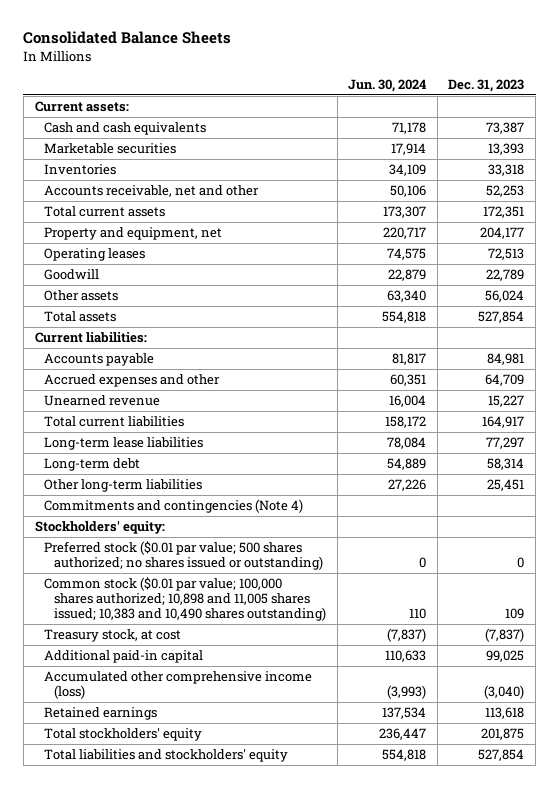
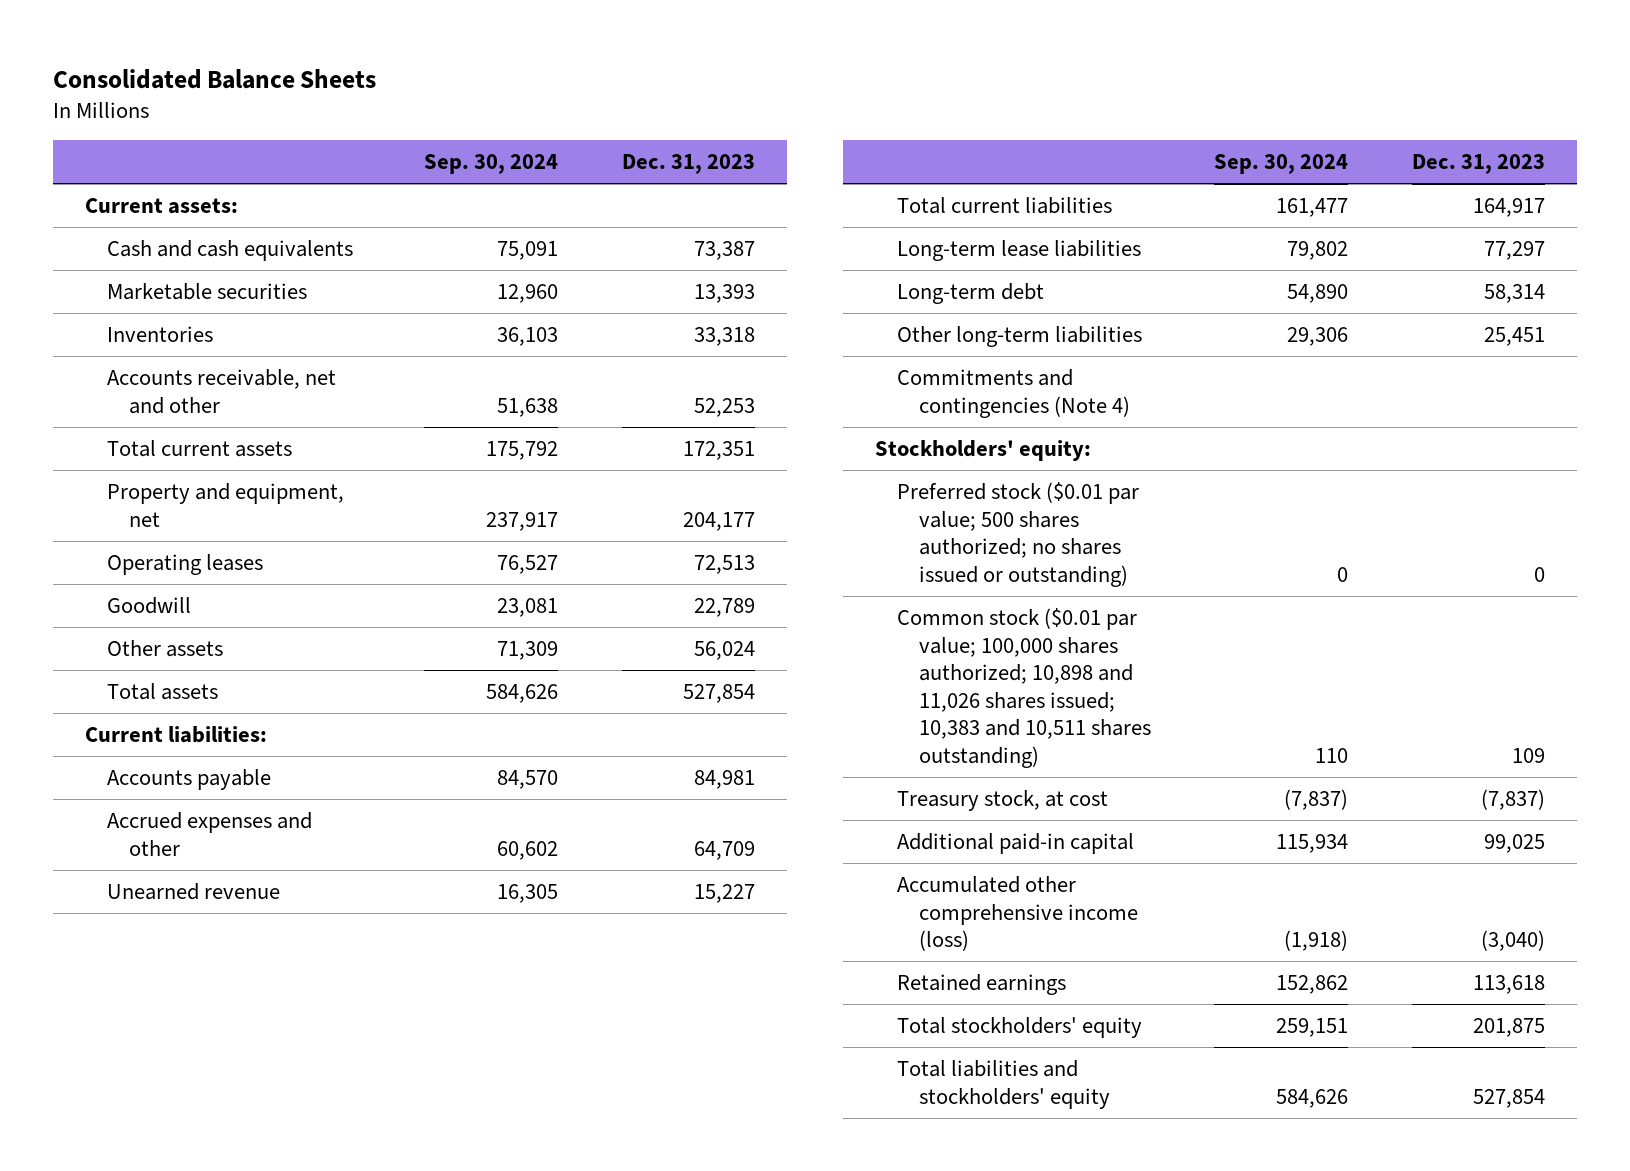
- | Jun. 30, 2024 | Dec. 31, 2023
+ | Sep. 30, 2024 | Dec. 31, 2023
- Common stock ($0.01 par value; 100,000 shares authorized; 10,898 and 11,005 shares issued; 10,383 and 10,490 shares outstanding) | 110 | 109
+ Common stock ($0.01 par value; 100,000 shares authorized; 10,898 and 11,026 shares issued; 10,383 and 10,511 shares outstanding) | 110 | 109

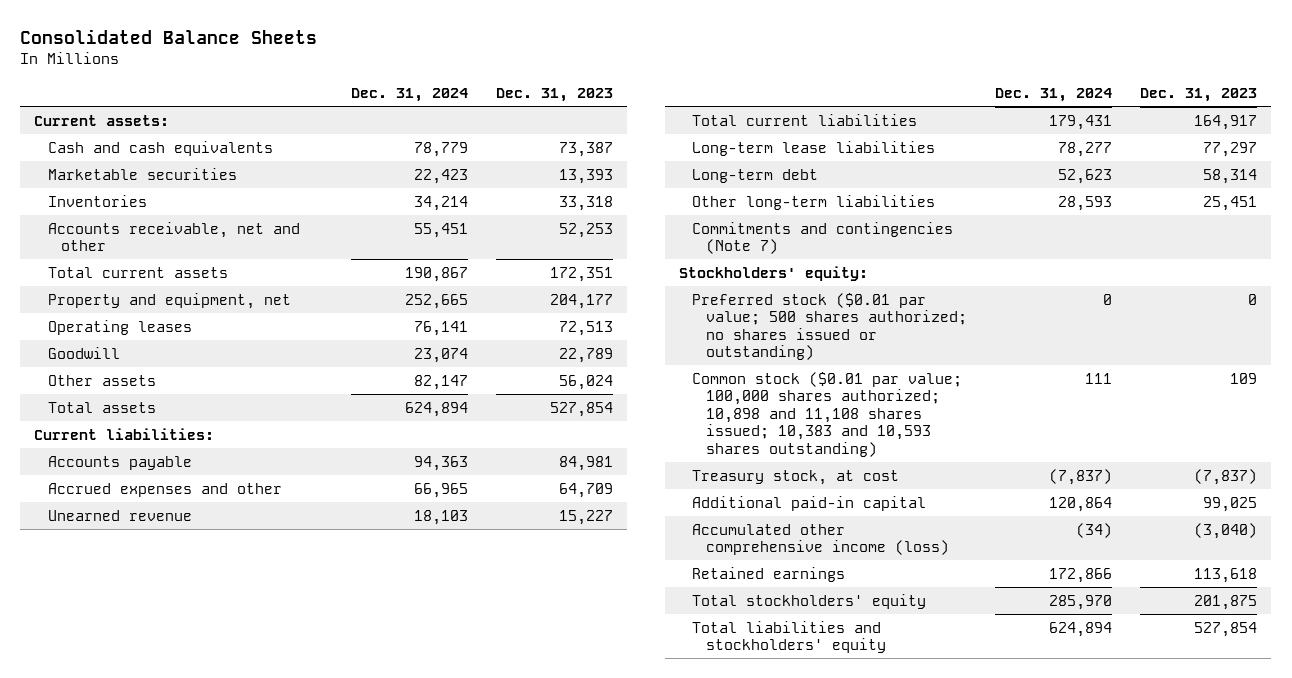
- | Sep. 30, 2024 | Dec. 31, 2023
+ | Dec. 31, 2024 | Dec. 31, 2023
- Commitments and contingencies (Note 4)
+ Commitments and contingencies (Note 7)
- Common stock ($0.01 par value; 100,000 shares authorized; 10,898 and 11,026 shares issued; 10,383 and 10,511 shares outstanding) | 110 | 109
+ Common stock ($0.01 par value; 100,000 shares authorized; 10,898 and 11,108 shares issued; 10,383 and 10,593 shares outstanding) | 111 | 109

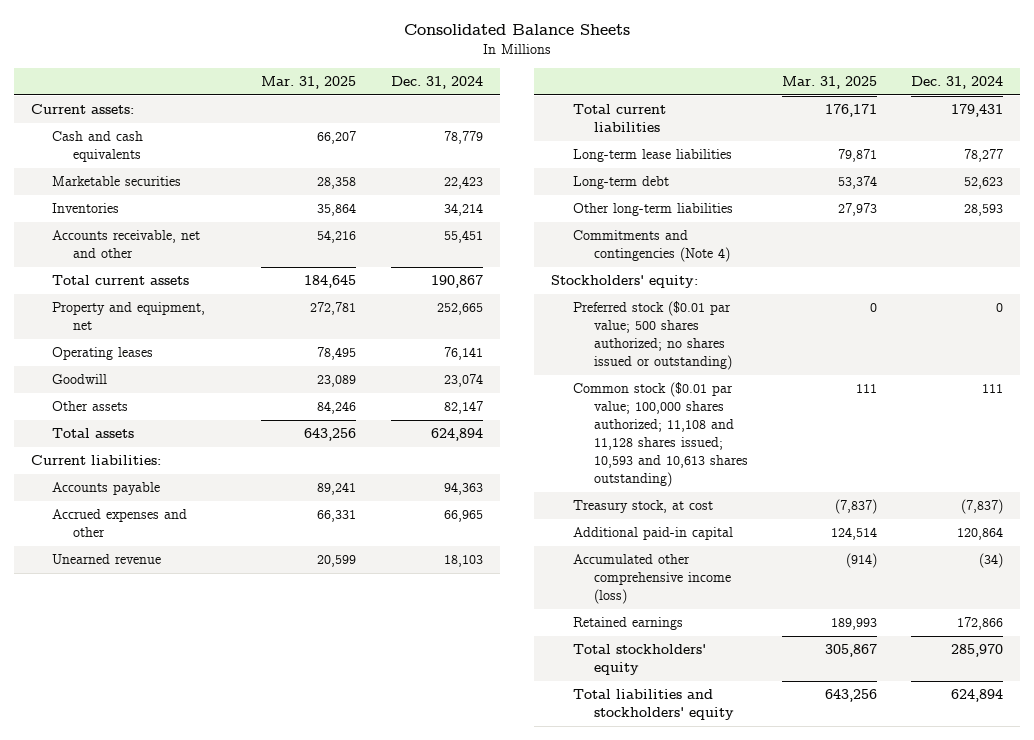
- | Dec. 31, 2024 | Dec. 31, 2023
+ | Mar. 31, 2025 | Dec. 31, 2024
- Commitments and contingencies (Note 7)
+ Commitments and contingencies (Note 4)
- Common stock ($0.01 par value; 100,000 shares authorized; 10,898 and 11,108 shares issued; 10,383 and 10,593 shares outstanding) | 111 | 109
+ Common stock ($0.01 par value; 100,000 shares authorized; 11,108 and 11,128 shares issued; 10,593 and 10,613 shares outstanding) | 111 | 111

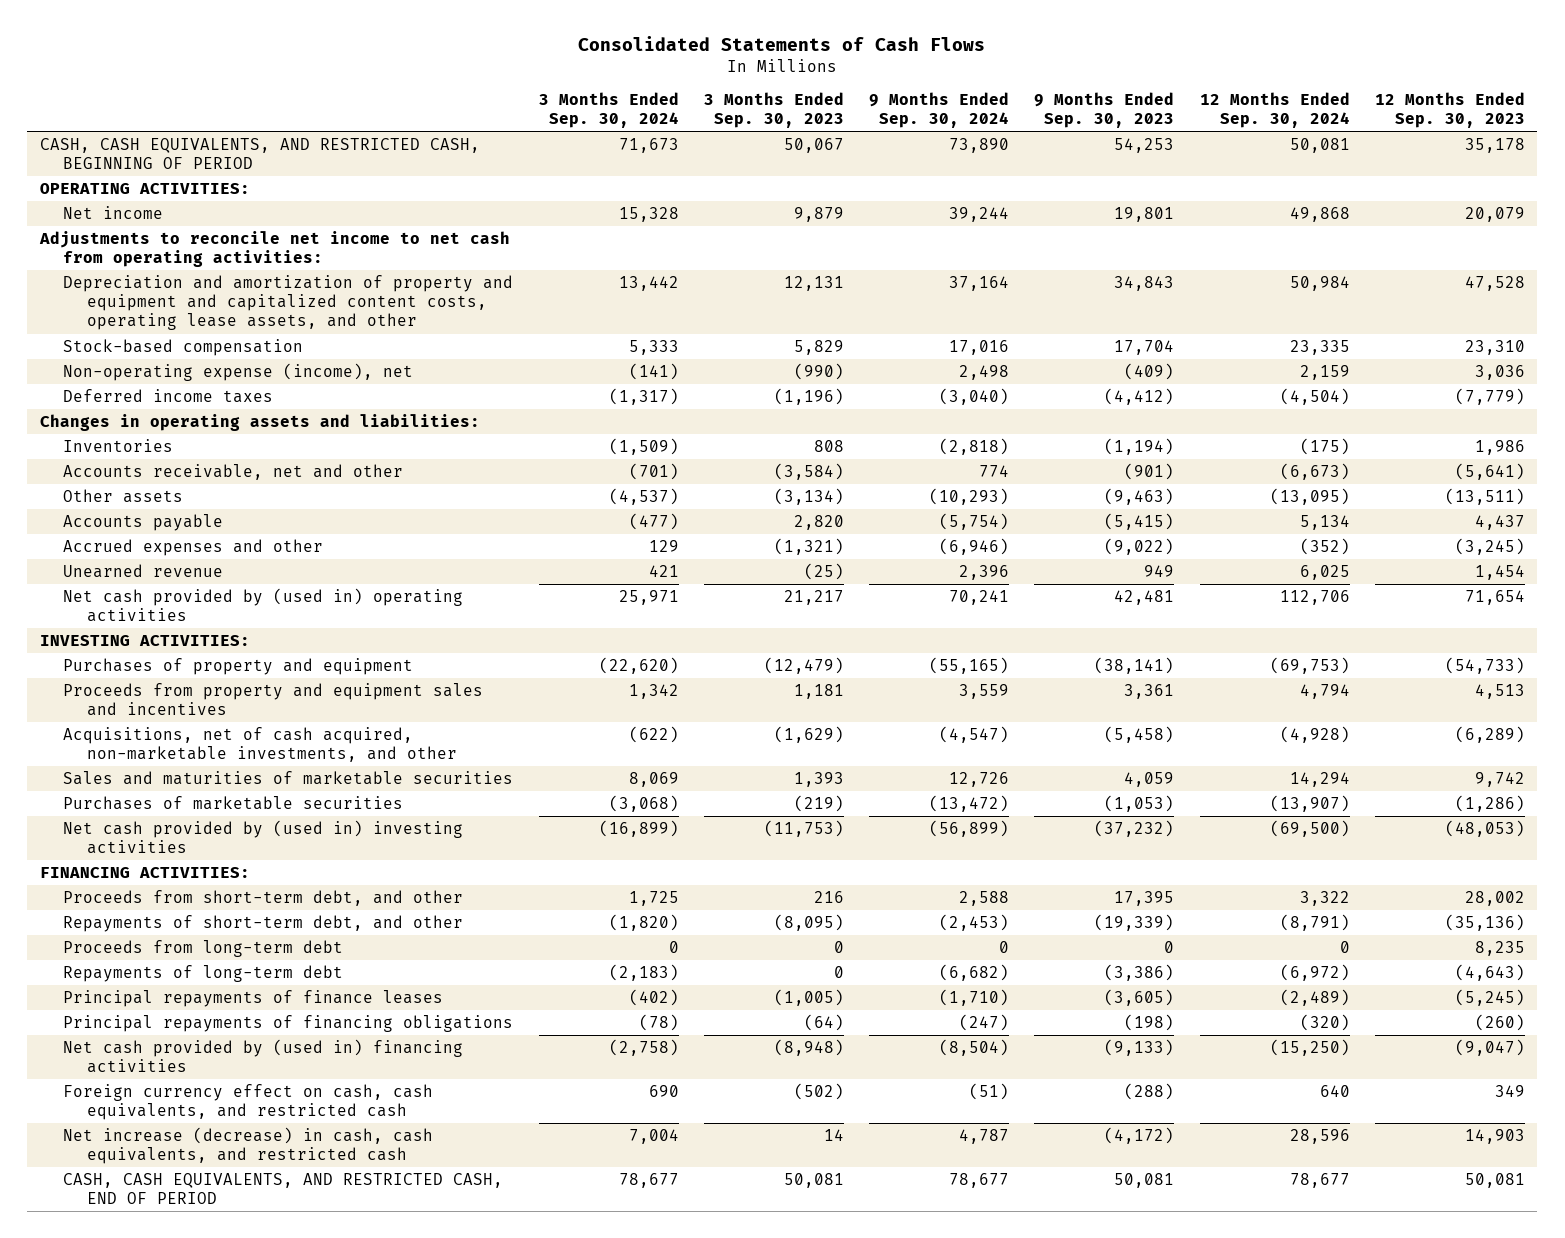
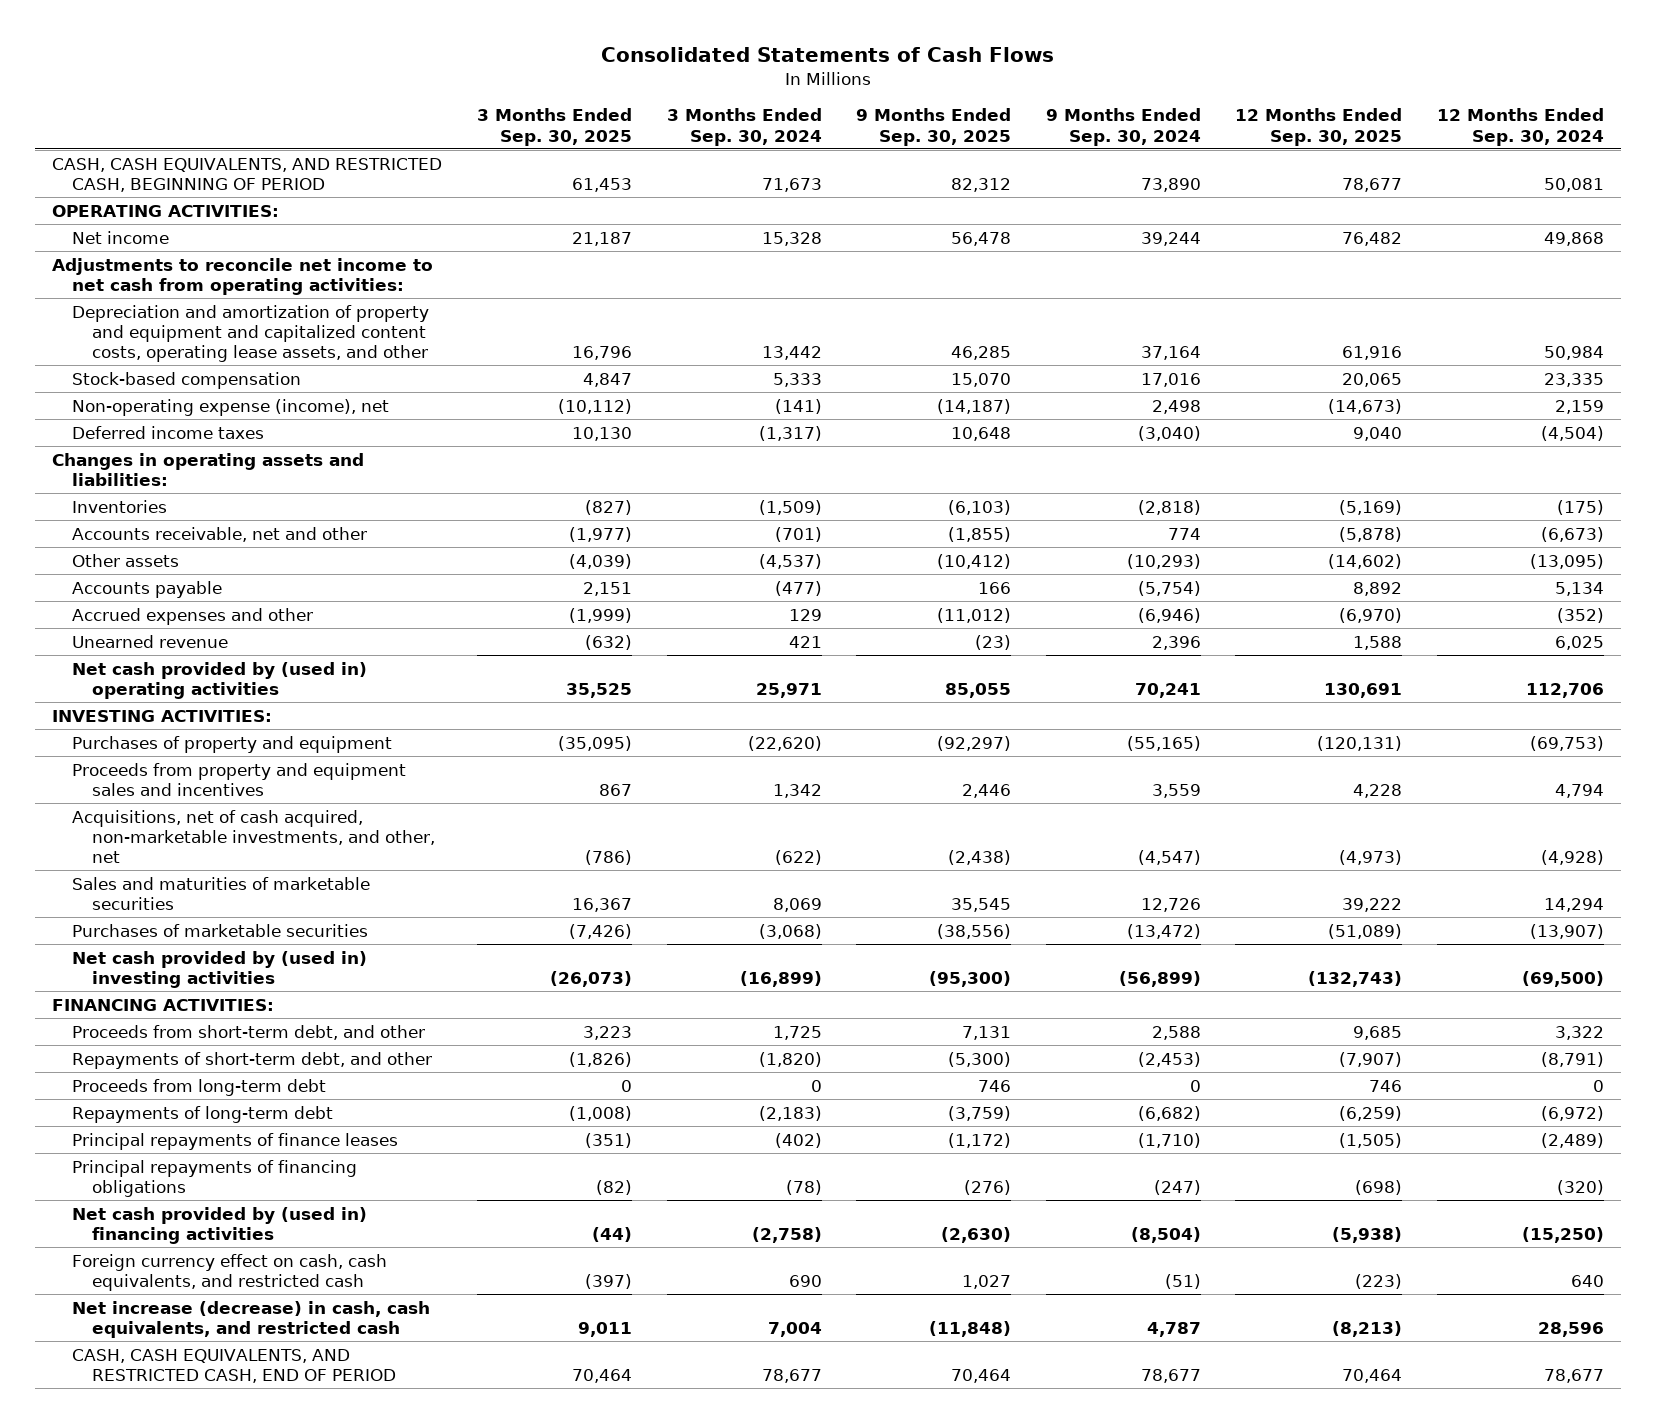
- | 3 Months Ended Sep. 30, 2024 | 3 Months Ended Sep. 30, 2023 | 9 Months Ended Sep. 30, 2024 | 9 Months Ended Sep. 30, 2023 | 12 Months Ended Sep. 30, 2024 | 12 Months Ended Sep. 30, 2023
+ | 3 Months Ended Sep. 30, 2025 | 3 Months Ended Sep. 30, 2024 | 9 Months Ended Sep. 30, 2025 | 9 Months Ended Sep. 30, 2024 | 12 Months Ended Sep. 30, 2025 | 12 Months Ended Sep. 30, 2024
- Acquisitions, net of cash acquired, non-marketable investments, and other | (622) | (1,629) | (4,547) | (5,458) | (4,928) | (6,289)
+ Acquisitions, net of cash acquired, non-marketable investments, and other, net | (786) | (622) | (2,438) | (4,547) | (4,973) | (4,928)

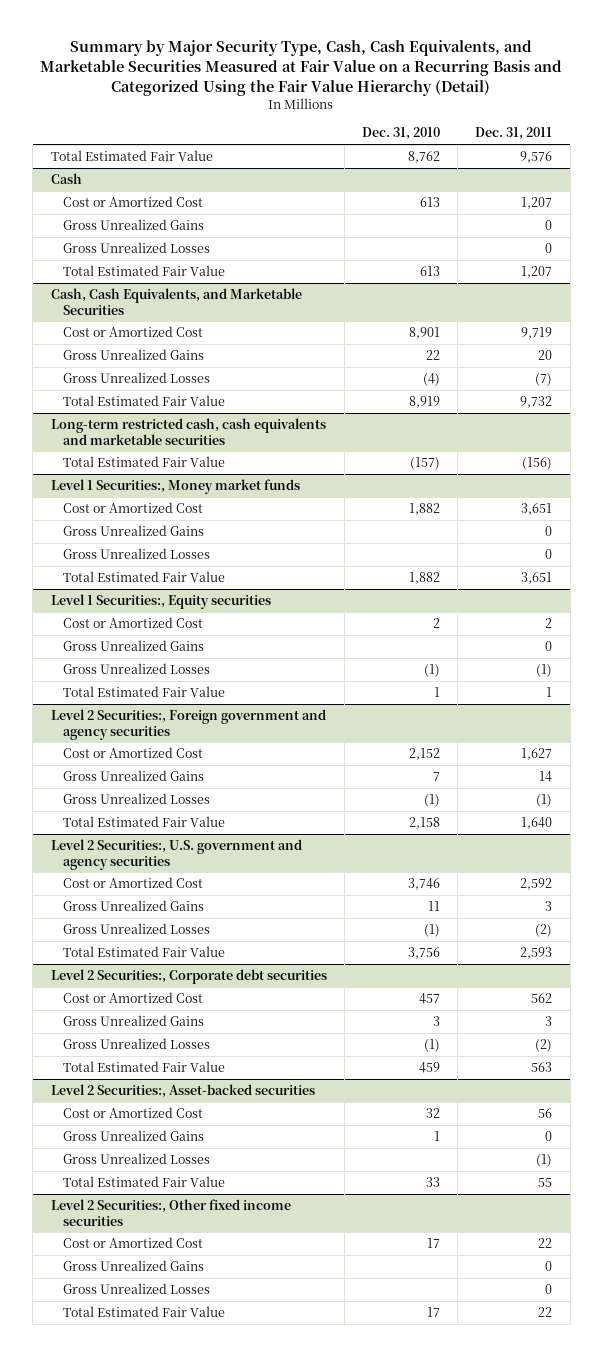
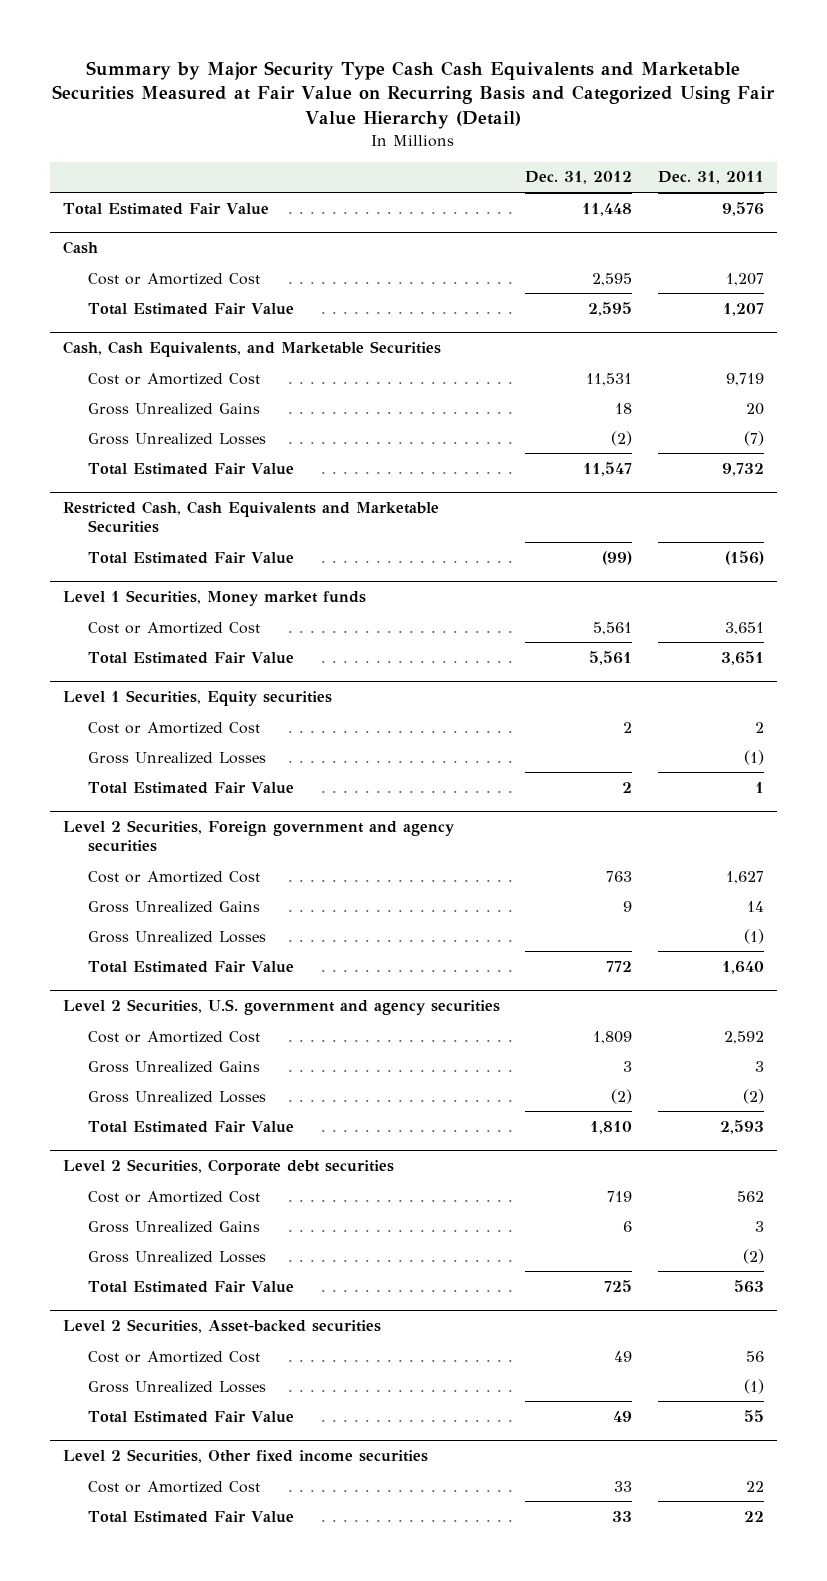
- Summary by Major Security Type, Cash, Cash Equivalents, and Marketable Securities Measured at Fair Value on a Recurring Basis and Categorized Using the Fair Value Hierarchy (Detail)
+ Summary by Major Security Type Cash Cash Equivalents and Marketable Securities Measured at Fair Value on Recurring Basis and Categorized Using Fair Value Hierarchy (Detail)
- | Dec. 31, 2010 | Dec. 31, 2011
+ | Dec. 31, 2012 | Dec. 31, 2011
@ Cash
- Gross Unrealized Gains | | 0
- Gross Unrealized Losses | | 0
- Long-term restricted cash, cash equivalents and marketable securities
+ Restricted Cash, Cash Equivalents and Marketable Securities
- Level 1 Securities:, Money market funds
+ Level 1 Securities, Money market funds
- Gross Unrealized Gains | | 0
- Gross Unrealized Losses | | 0
- Level 1 Securities:, Equity securities
+ Level 1 Securities, Equity securities
- Gross Unrealized Gains | | 0
- Level 2 Securities:, Foreign government and agency securities
+ Level 2 Securities, Foreign government and agency securities
- Level 2 Securities:, U.S. government and agency securities
+ Level 2 Securities, U.S. government and agency securities
- Level 2 Securities:, Corporate debt securities
+ Level 2 Securities, Corporate debt securities
- Level 2 Securities:, Asset-backed securities
+ Level 2 Securities, Asset-backed securities
- Gross Unrealized Gains | 1 | 0
- Level 2 Securities:, Other fixed income securities
+ Level 2 Securities, Other fixed income securities
- Gross Unrealized Gains | | 0
- Gross Unrealized Losses | | 0

